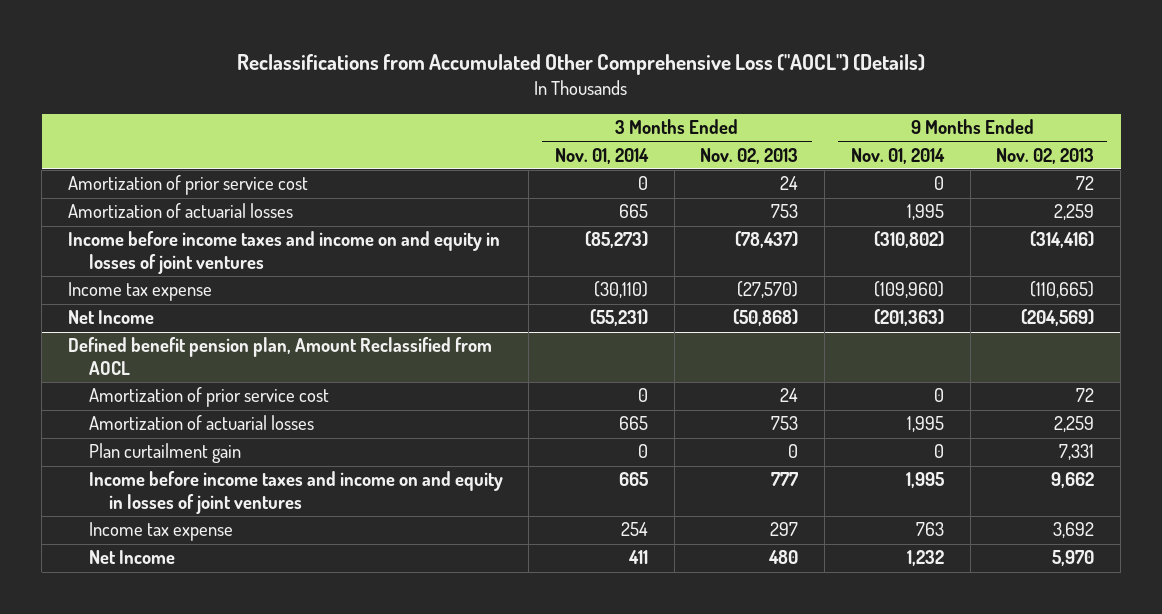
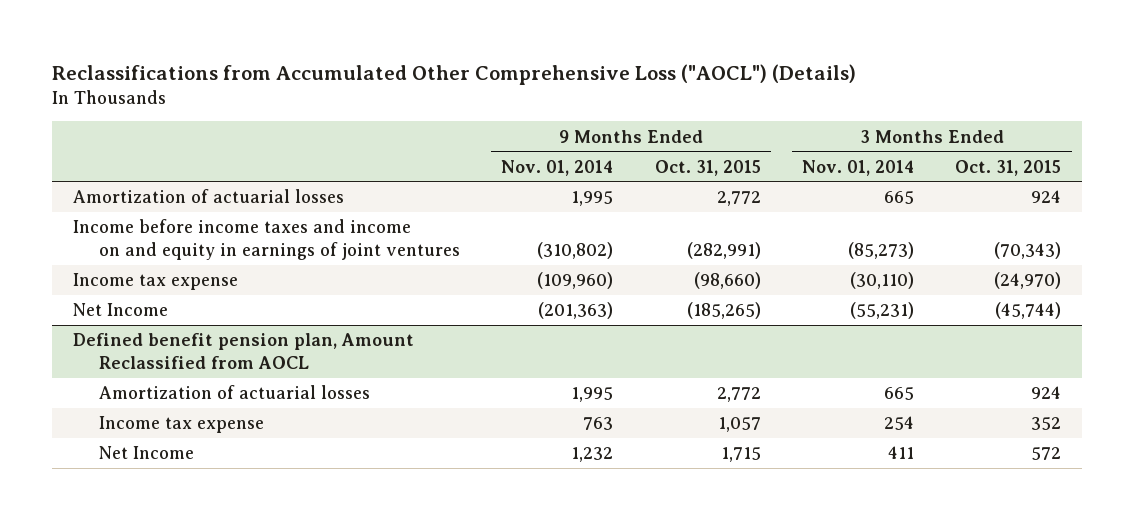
- | 3 Months Ended Nov. 01, 2014 | 3 Months Ended Nov. 02, 2013 | 9 Months Ended Nov. 01, 2014 | 9 Months Ended Nov. 02, 2013
+ | 9 Months Ended Nov. 01, 2014 | 9 Months Ended Oct. 31, 2015 | 3 Months Ended Nov. 01, 2014 | 3 Months Ended Oct. 31, 2015
- Amortization of prior service cost | 0 | 24 | 0 | 72
- Income before income taxes and income on and equity in losses of joint ventures | (85,273) | (78,437) | (310,802) | (314,416)
+ Income before income taxes and income on and equity in earnings of joint ventures | (310,802) | (282,991) | (85,273) | (70,343)
@ Defined benefit pension plan, Amount Reclassified from AOCL
- Amortization of prior service cost | 0 | 24 | 0 | 72
- Plan curtailment gain | 0 | 0 | 0 | 7,331
- Income before income taxes and income on and equity in losses of joint ventures | 665 | 777 | 1,995 | 9,662

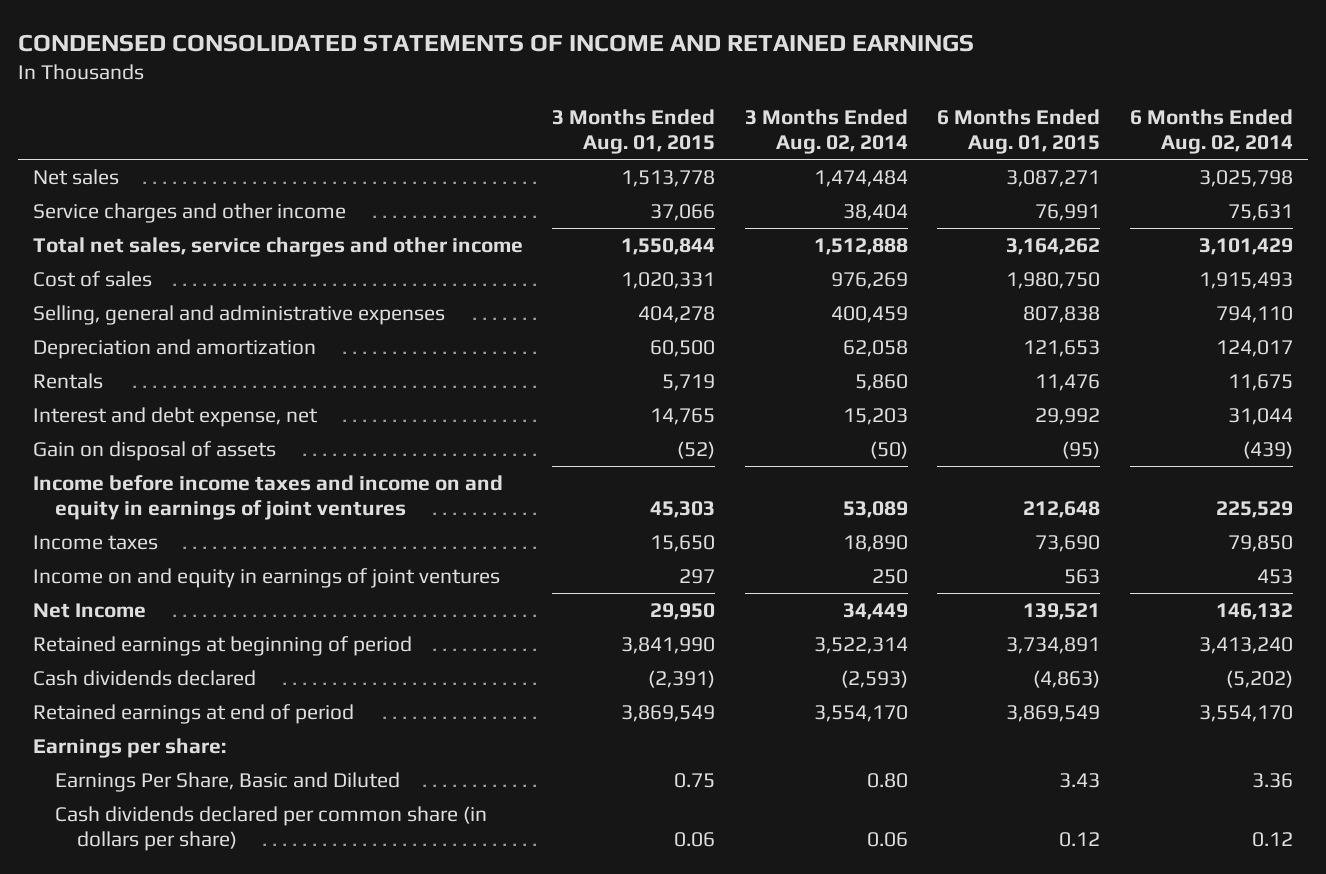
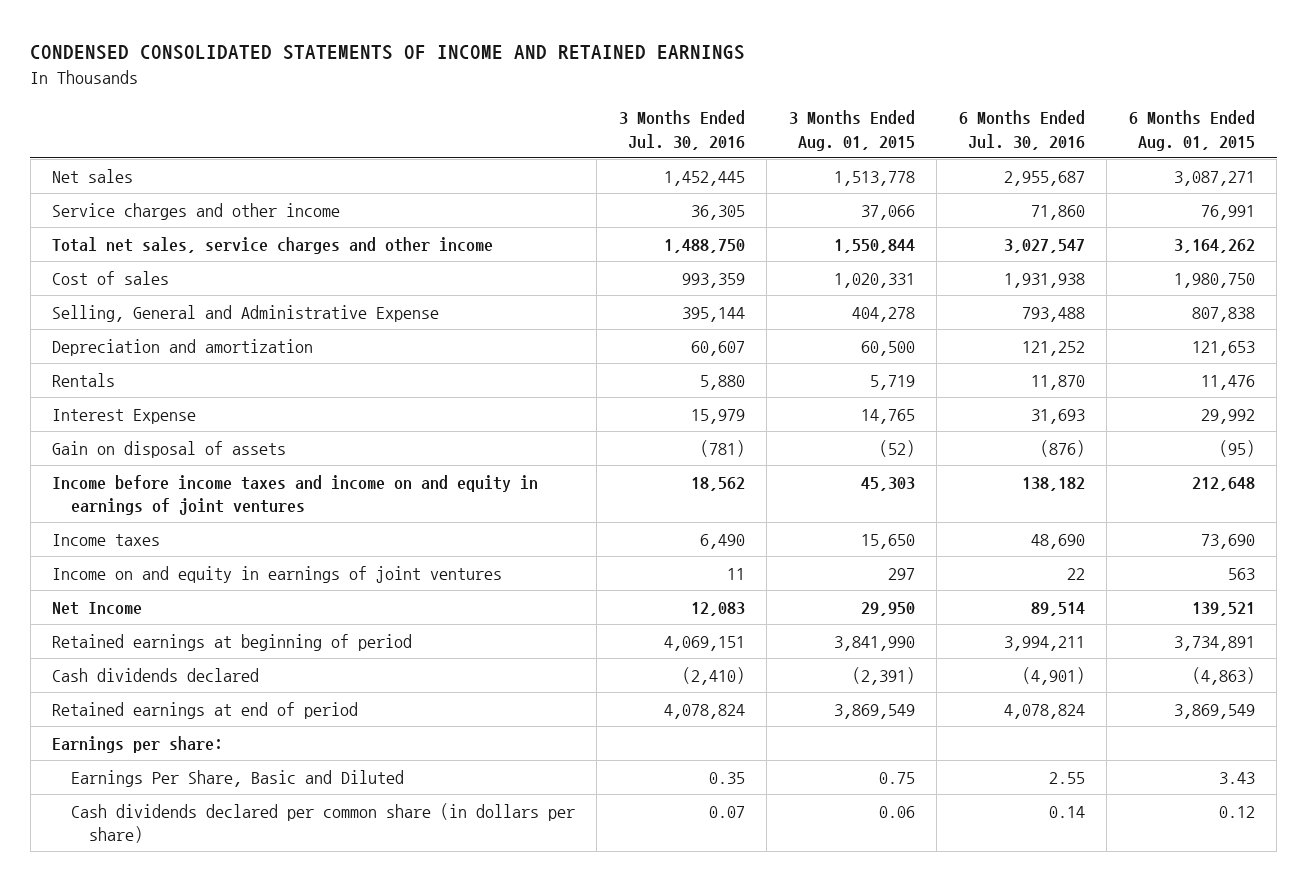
- | 3 Months Ended Aug. 01, 2015 | 3 Months Ended Aug. 02, 2014 | 6 Months Ended Aug. 01, 2015 | 6 Months Ended Aug. 02, 2014
+ | 3 Months Ended Jul. 30, 2016 | 3 Months Ended Aug. 01, 2015 | 6 Months Ended Jul. 30, 2016 | 6 Months Ended Aug. 01, 2015
- Selling, general and administrative expenses | 404,278 | 400,459 | 807,838 | 794,110
+ Selling, General and Administrative Expense | 395,144 | 404,278 | 793,488 | 807,838
- Interest and debt expense, net | 14,765 | 15,203 | 29,992 | 31,044
+ Interest Expense | 15,979 | 14,765 | 31,693 | 29,992

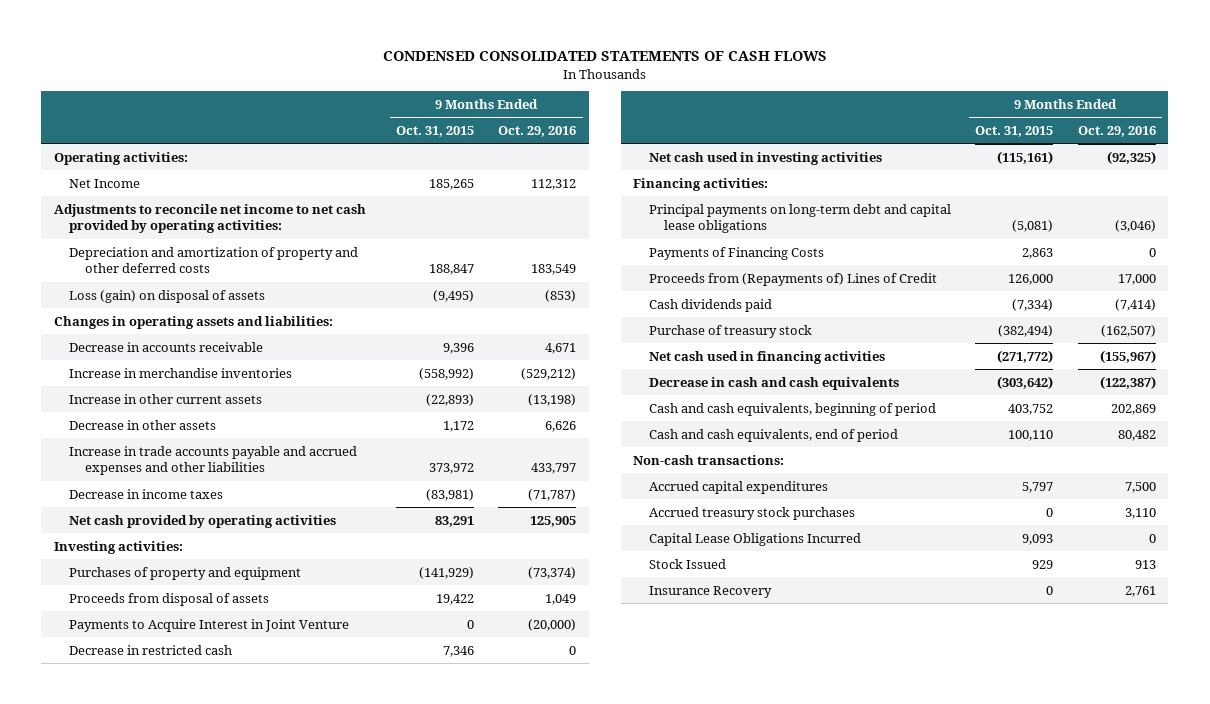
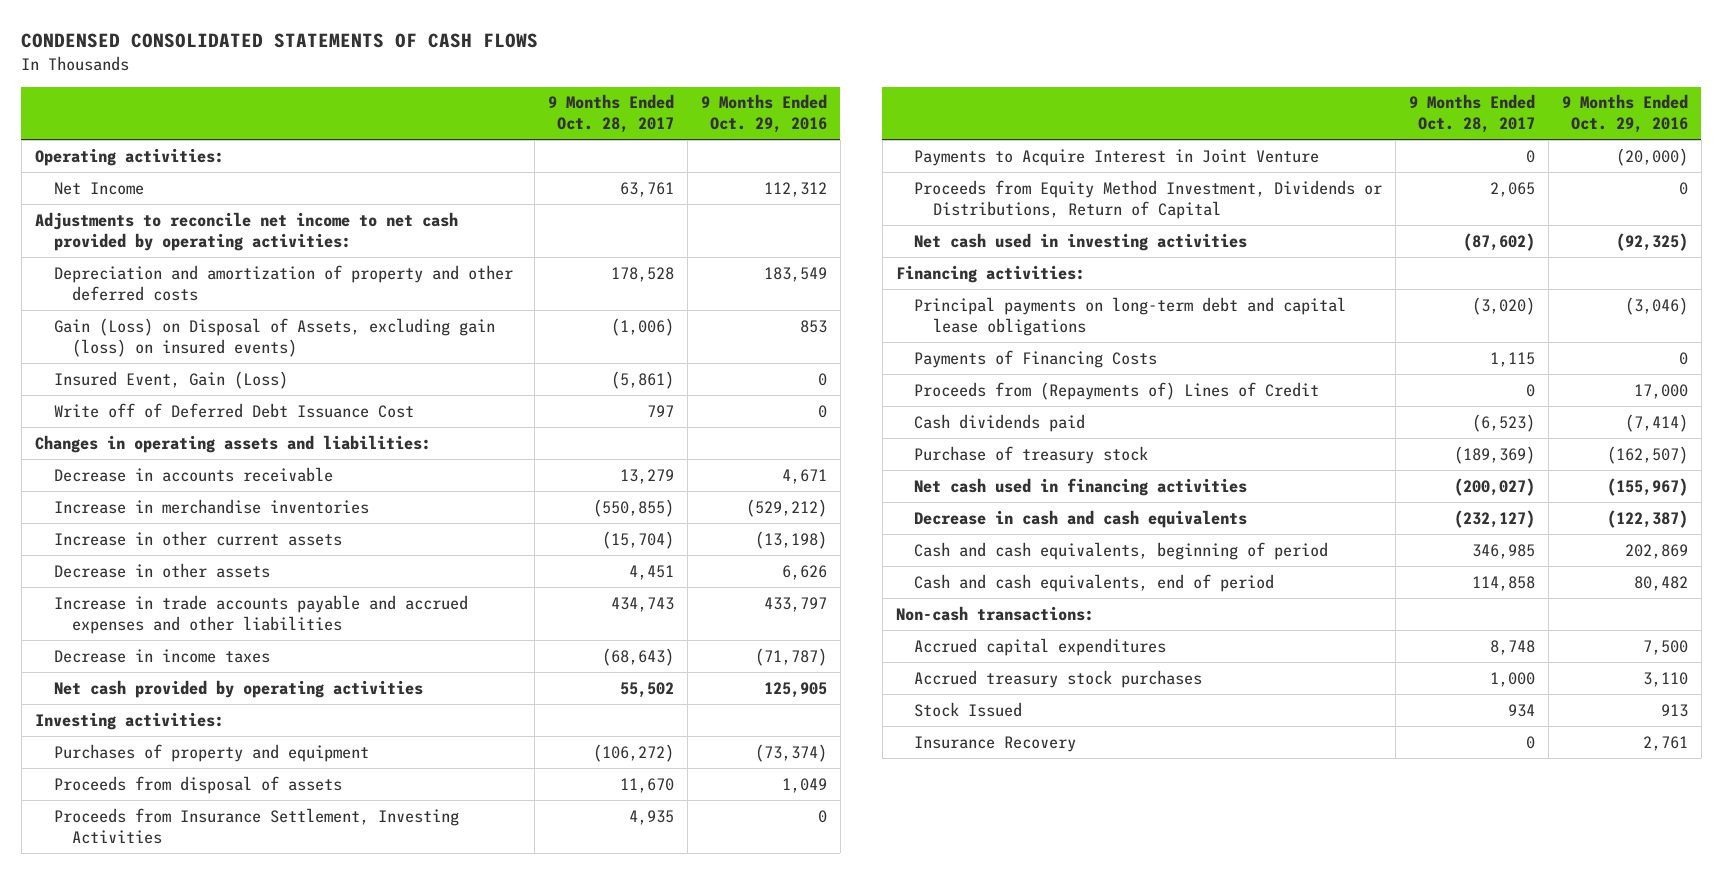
- | 9 Months Ended Oct. 31, 2015 | 9 Months Ended Oct. 29, 2016
+ | 9 Months Ended Oct. 28, 2017 | 9 Months Ended Oct. 29, 2016
- Loss (gain) on disposal of assets | (9,495) | (853)
+ Gain (Loss) on Disposal of Assets, excluding gain (loss) on insured events) | (1,006) | 853
+ Insured Event, Gain (Loss) | (5,861) | 0
+ Write off of Deferred Debt Issuance Cost | 797 | 0
+ Proceeds from Insurance Settlement, Investing Activities | 4,935 | 0
- Decrease in restricted cash | 7,346 | 0
+ Proceeds from Equity Method Investment, Dividends or Distributions, Return of Capital | 2,065 | 0
- Capital Lease Obligations Incurred | 9,093 | 0

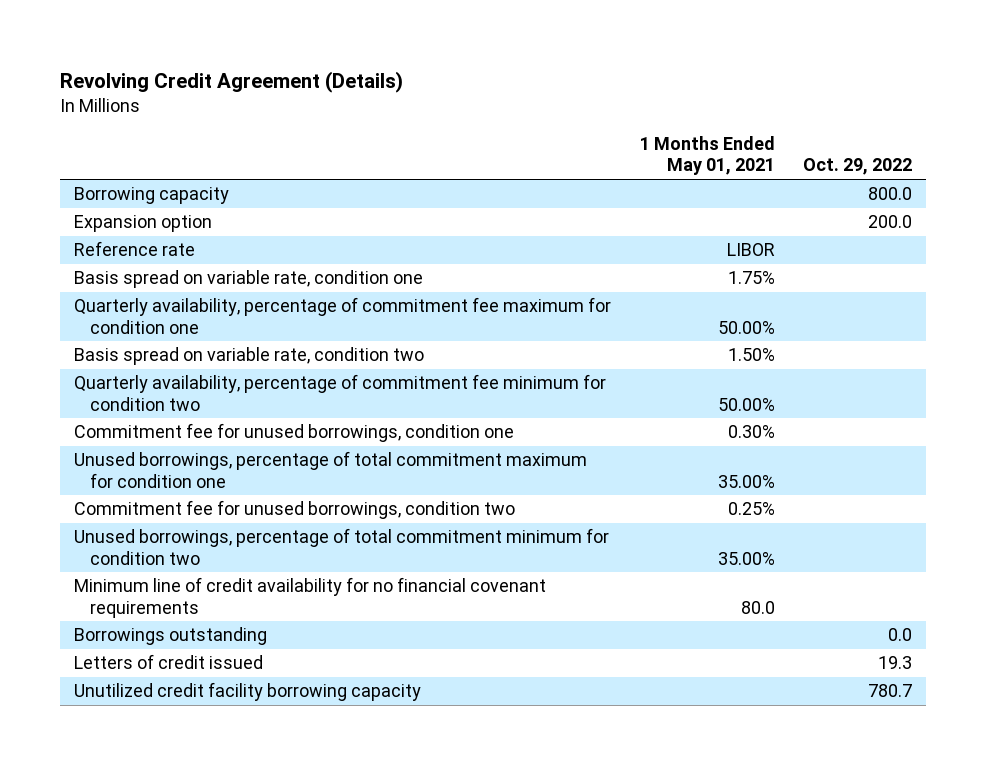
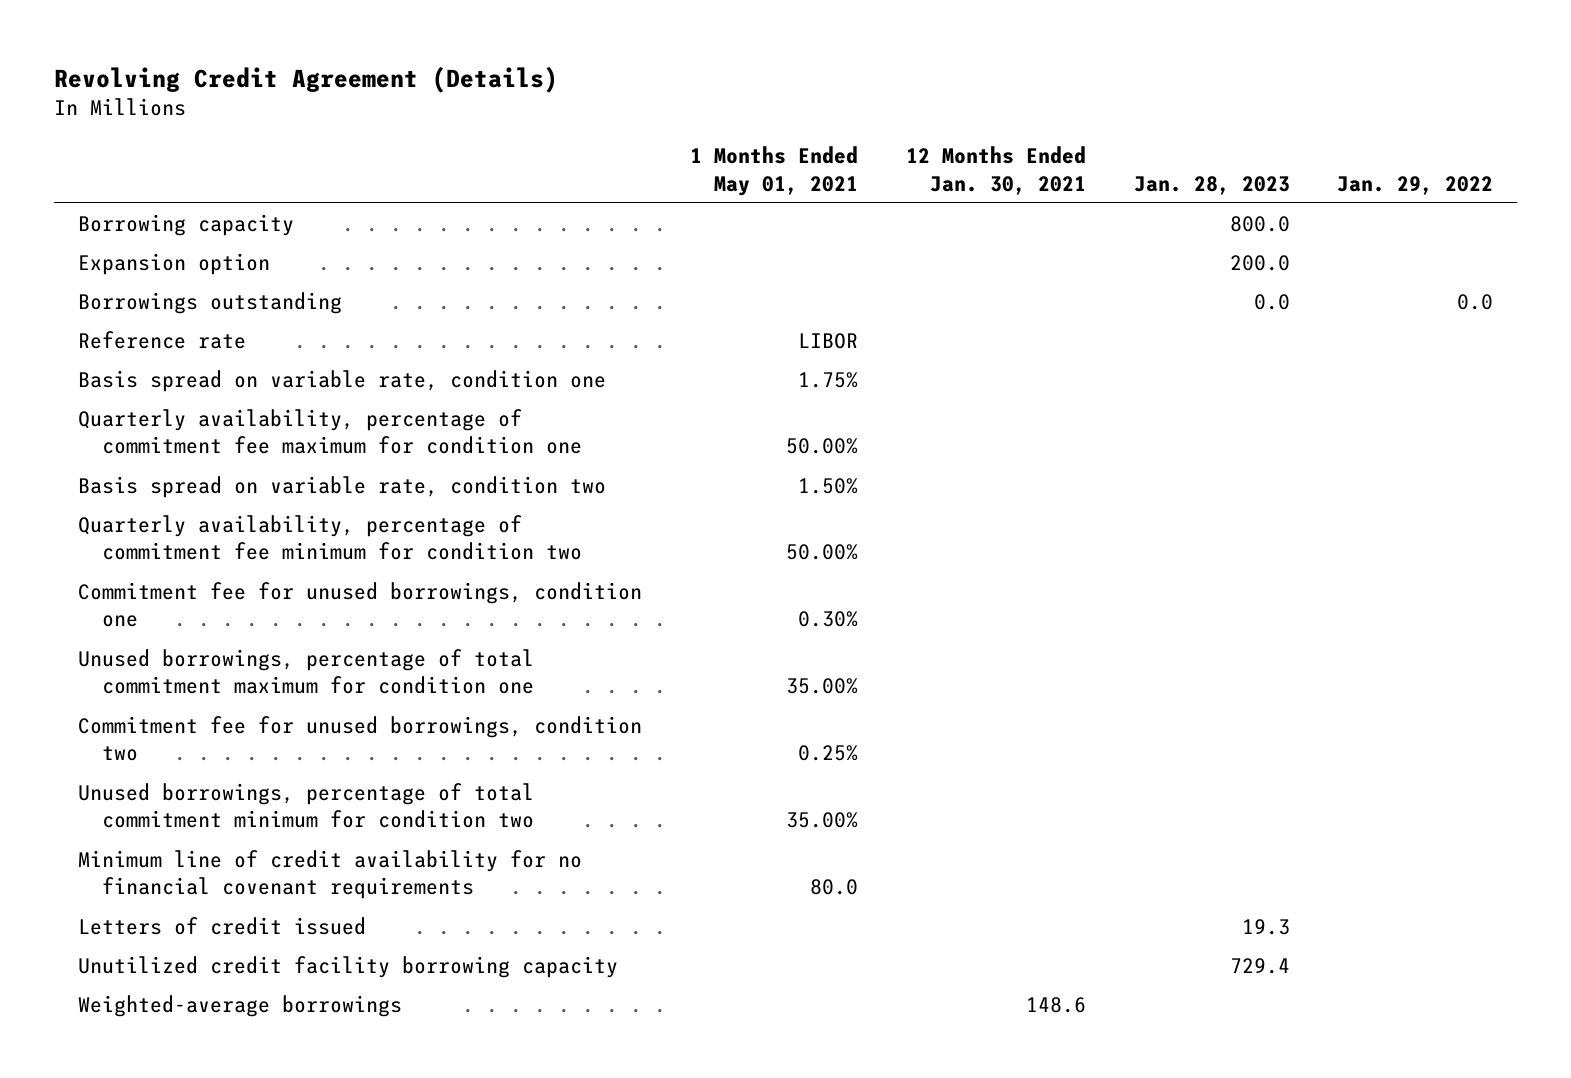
- | 1 Months Ended May 01, 2021 | Oct. 29, 2022
+ | 1 Months Ended May 01, 2021 | 12 Months Ended Jan. 30, 2021 | Jan. 28, 2023 | Jan. 29, 2022
moved up: Borrowings outstanding | | | 0.0 | 0.0
+ Weighted-average borrowings | | 148.6 | |

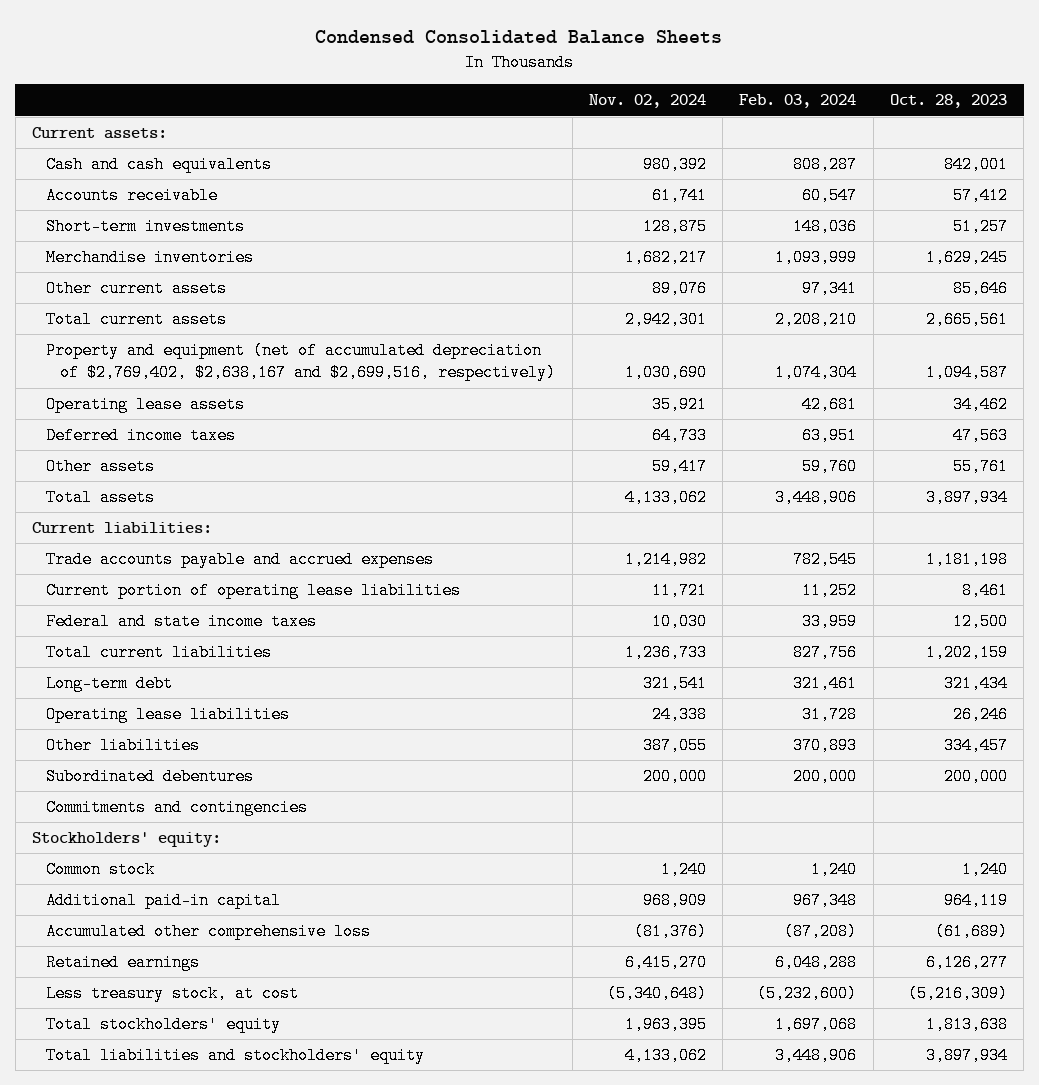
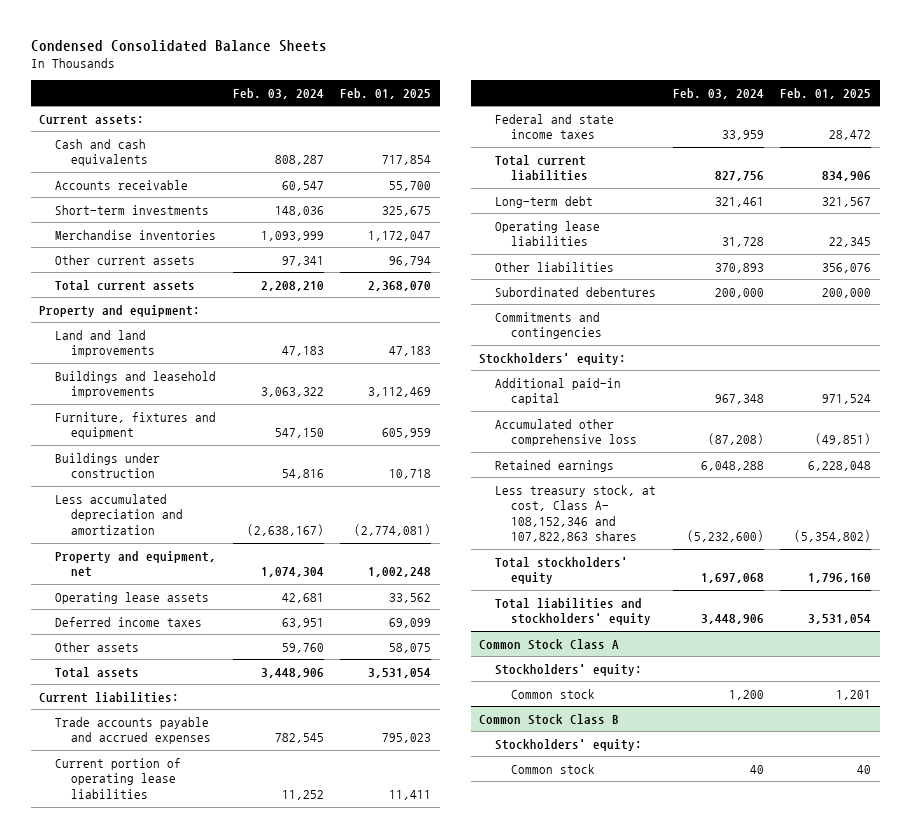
- | Nov. 02, 2024 | Feb. 03, 2024 | Oct. 28, 2023
+ | Feb. 03, 2024 | Feb. 01, 2025
- Property and equipment (net of accumulated depreciation of $2,769,402, $2,638,167 and $2,699,516, respectively) | 1,030,690 | 1,074,304 | 1,094,587
+ Property and equipment:
+ Land and land improvements | 47,183 | 47,183
+ Buildings and leasehold improvements | 3,063,322 | 3,112,469
+ Furniture, fixtures and equipment | 547,150 | 605,959
+ Buildings under construction | 54,816 | 10,718
+ Less accumulated depreciation and amortization | (2,638,167) | (2,774,081)
+ Property and equipment, net | 1,074,304 | 1,002,248
- Common stock | 1,240 | 1,240 | 1,240
- Less treasury stock, at cost | (5,340,648) | (5,232,600) | (5,216,309)
+ Less treasury stock, at cost, Class A- 108,152,346 and 107,822,863 shares | (5,232,600) | (5,354,802)
+ Common Stock Class A
+ Stockholders' equity:
+ Common stock | 1,200 | 1,201
+ Common Stock Class B
+ Stockholders' equity:
+ Common stock | 40 | 40

